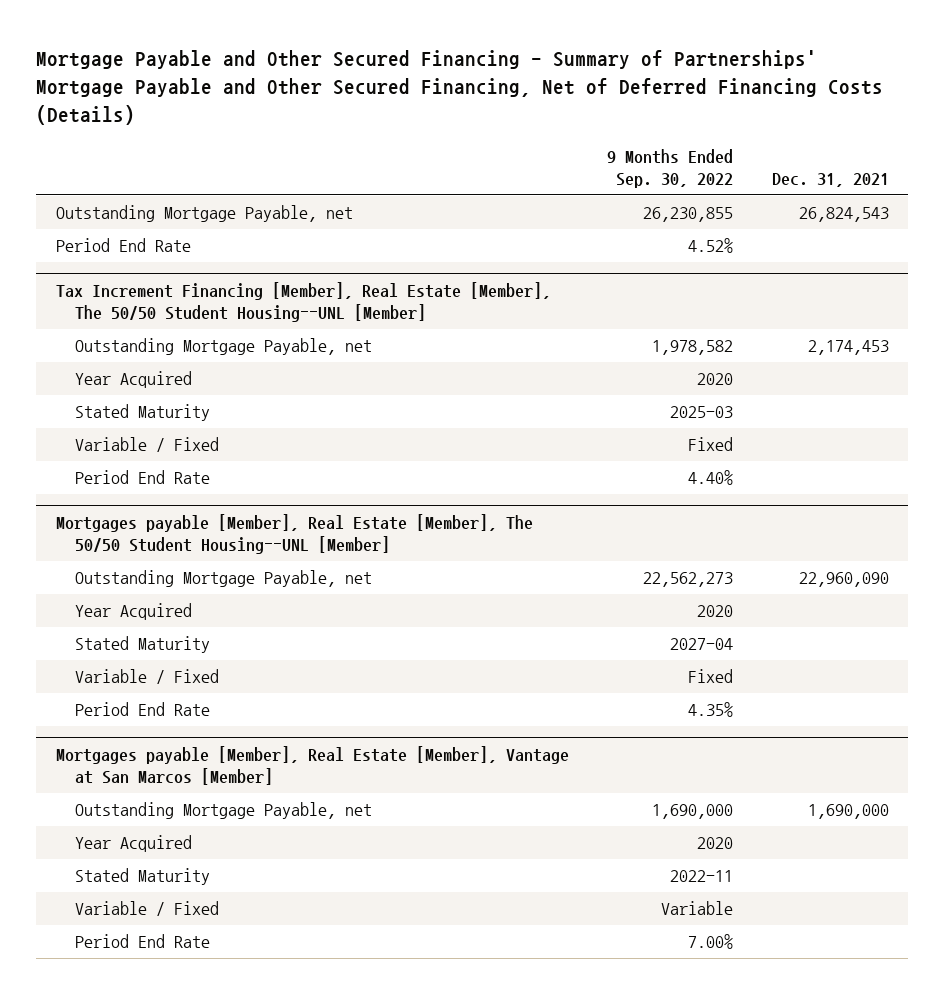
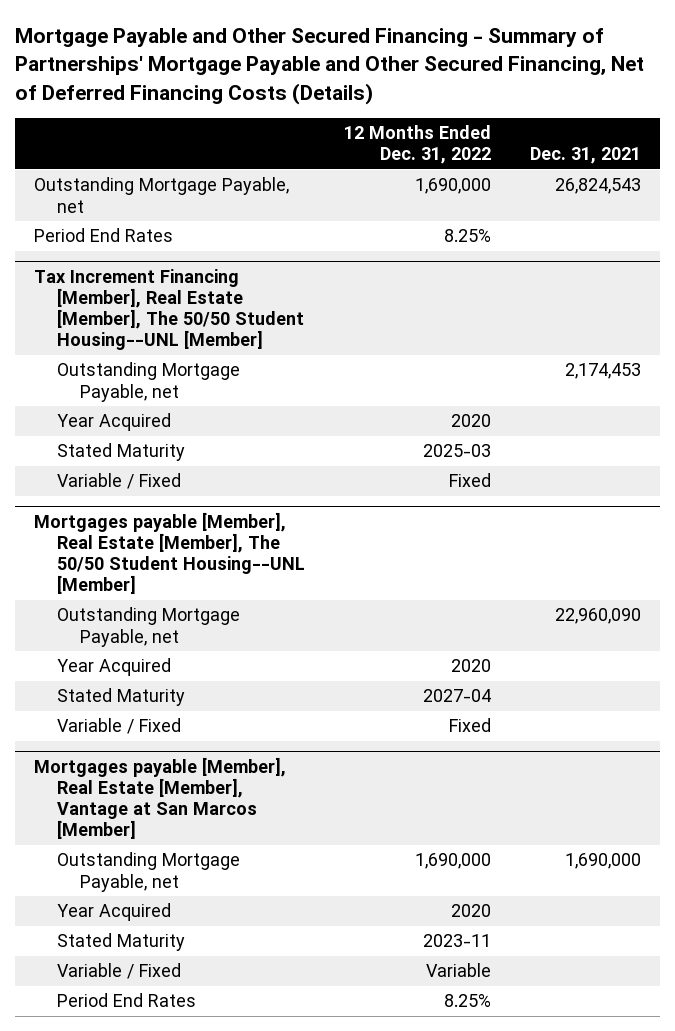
- | 9 Months Ended Sep. 30, 2022 | Dec. 31, 2021
+ | 12 Months Ended Dec. 31, 2022 | Dec. 31, 2021
- Period End Rate | 4.52% |
+ Period End Rates | 8.25% |
@ Tax Increment Financing [Member], Real Estate [Member], The 50/50 Student Housing--UNL [Member]
- Period End Rate | 4.40% |
@ Mortgages payable [Member], Real Estate [Member], The 50/50 Student Housing--UNL [Member]
- Period End Rate | 4.35% |
@ Mortgages payable [Member], Real Estate [Member], Vantage at San Marcos [Member]
- Period End Rate | 7.00% |
+ Period End Rates | 8.25% |

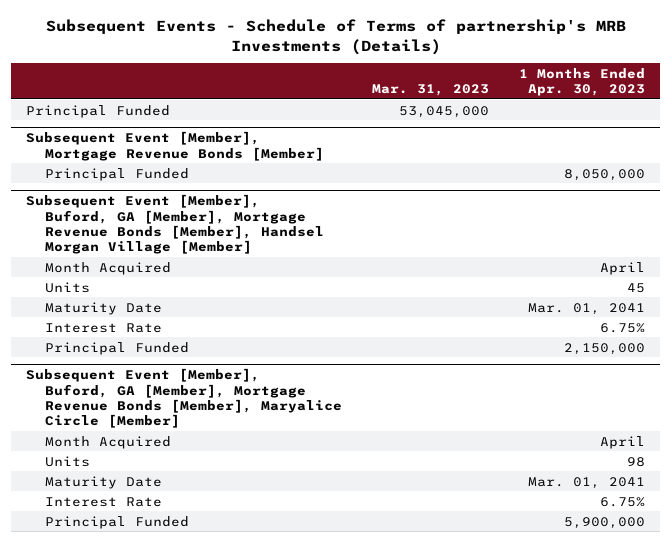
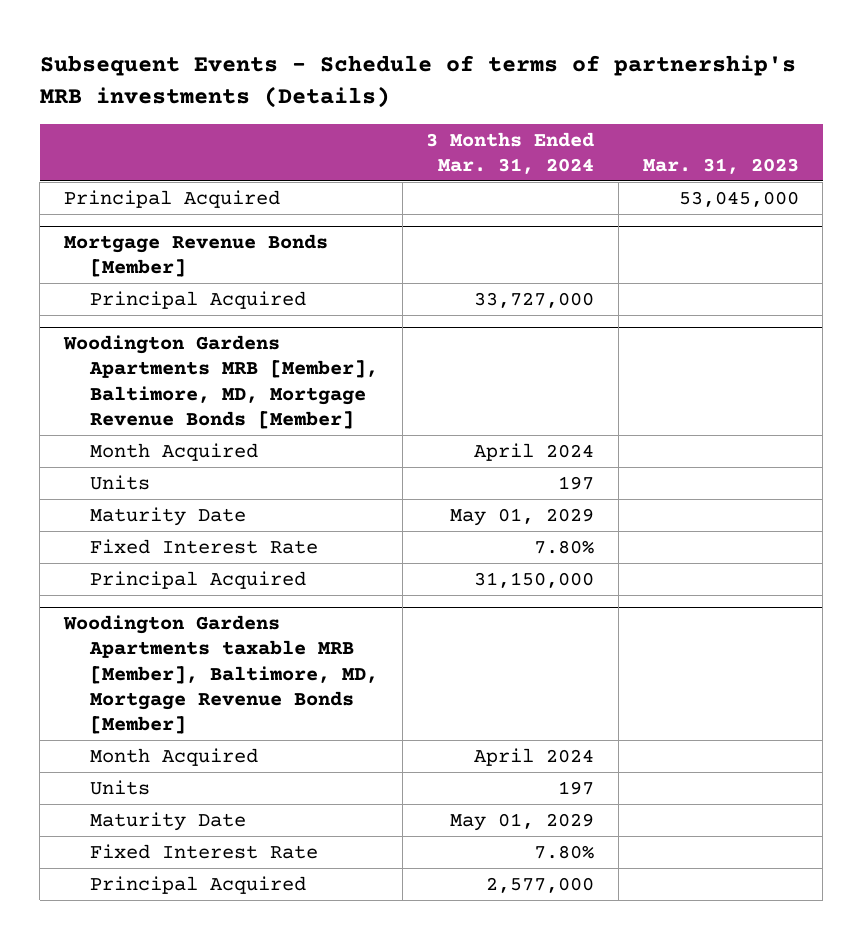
- Subsequent Events - Schedule of Terms of partnership's MRB Investments (Details)
+ Subsequent Events - Schedule of terms of partnership's MRB investments (Details)
- | Mar. 31, 2023 | 1 Months Ended Apr. 30, 2023
+ | 3 Months Ended Mar. 31, 2024 | Mar. 31, 2023
- Principal Funded | 53,045,000 |
- Subsequent Event [Member], Mortgage Revenue Bonds [Member]
- Principal Funded | | 8,050,000
- Subsequent Event [Member], Buford, GA [Member], Mortgage Revenue Bonds [Member], Handsel Morgan Village [Member]
- Month Acquired | | April
- Units | | 45
- Maturity Date | | Mar. 01, 2041
- Interest Rate | | 6.75%
- Principal Funded | | 2,150,000
- Subsequent Event [Member], Buford, GA [Member], Mortgage Revenue Bonds [Member], Maryalice Circle [Member]
- Month Acquired | | April
- Units | | 98
- Maturity Date | | Mar. 01, 2041
- Interest Rate | | 6.75%
- Principal Funded | | 5,900,000
+ Principal Acquired | | 53,045,000
+ Mortgage Revenue Bonds [Member]
+ Principal Acquired | 33,727,000 |
+ Woodington Gardens Apartments MRB [Member], Baltimore, MD, Mortgage Revenue Bonds [Member]
+ Month Acquired | April 2024 |
+ Units | 197 |
+ Maturity Date | May 01, 2029 |
+ Fixed Interest Rate | 7.80% |
+ Principal Acquired | 31,150,000 |
+ Woodington Gardens Apartments taxable MRB [Member], Baltimore, MD, Mortgage Revenue Bonds [Member]
+ Month Acquired | April 2024 |
+ Units | 197 |
+ Maturity Date | May 01, 2029 |
+ Fixed Interest Rate | 7.80% |
+ Principal Acquired | 2,577,000 |

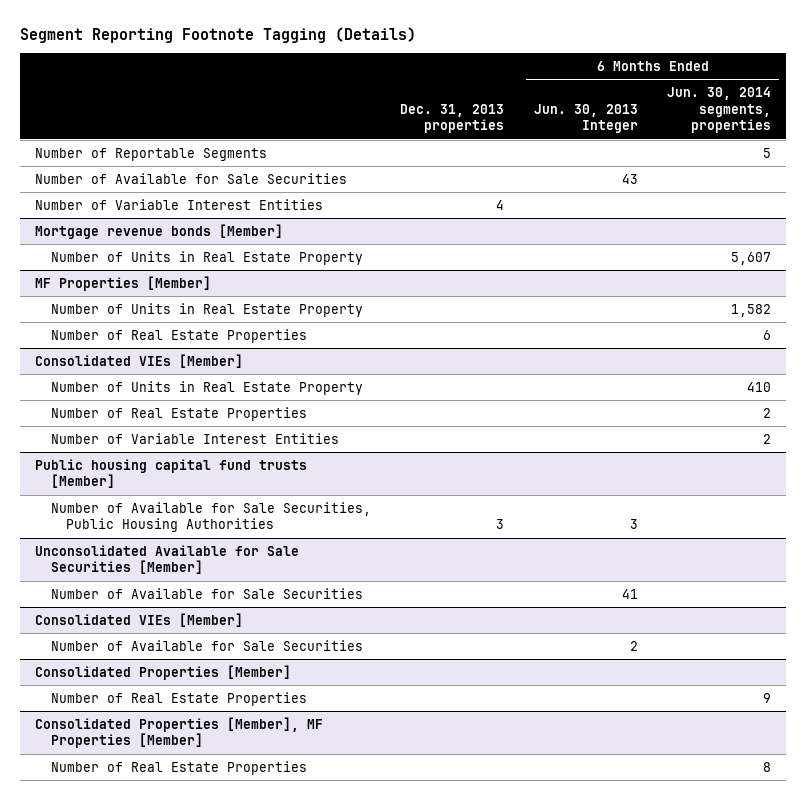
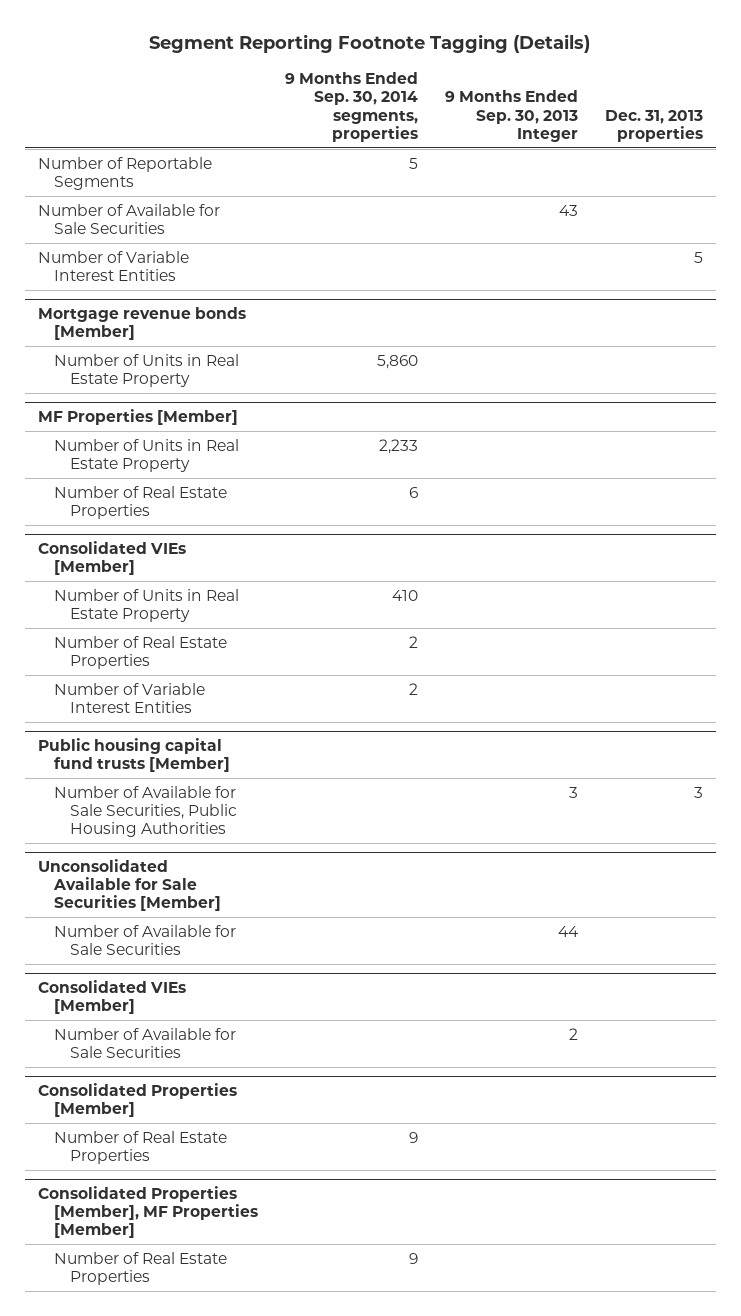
- | Dec. 31, 2013 properties | 6 Months Ended Jun. 30, 2013 Integer | 6 Months Ended Jun. 30, 2014 segments, properties
+ | 9 Months Ended Sep. 30, 2014 segments, properties | 9 Months Ended Sep. 30, 2013 Integer | Dec. 31, 2013 properties
- Number of Variable Interest Entities | 4 | |
+ Number of Variable Interest Entities | | | 5

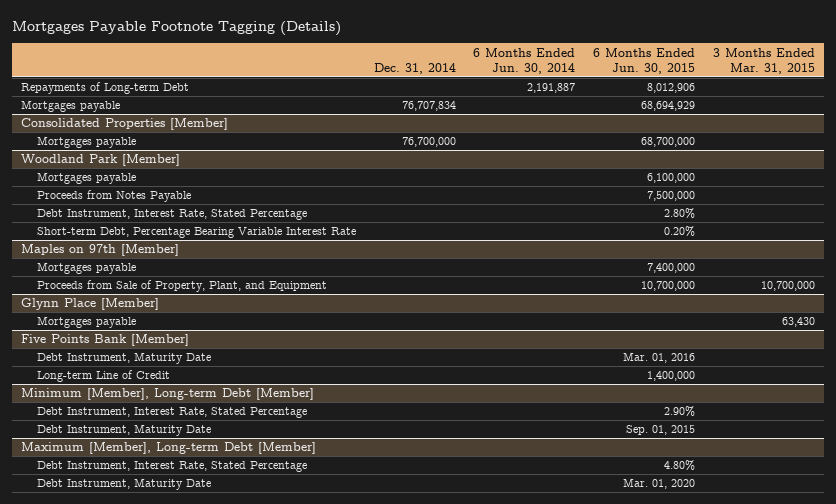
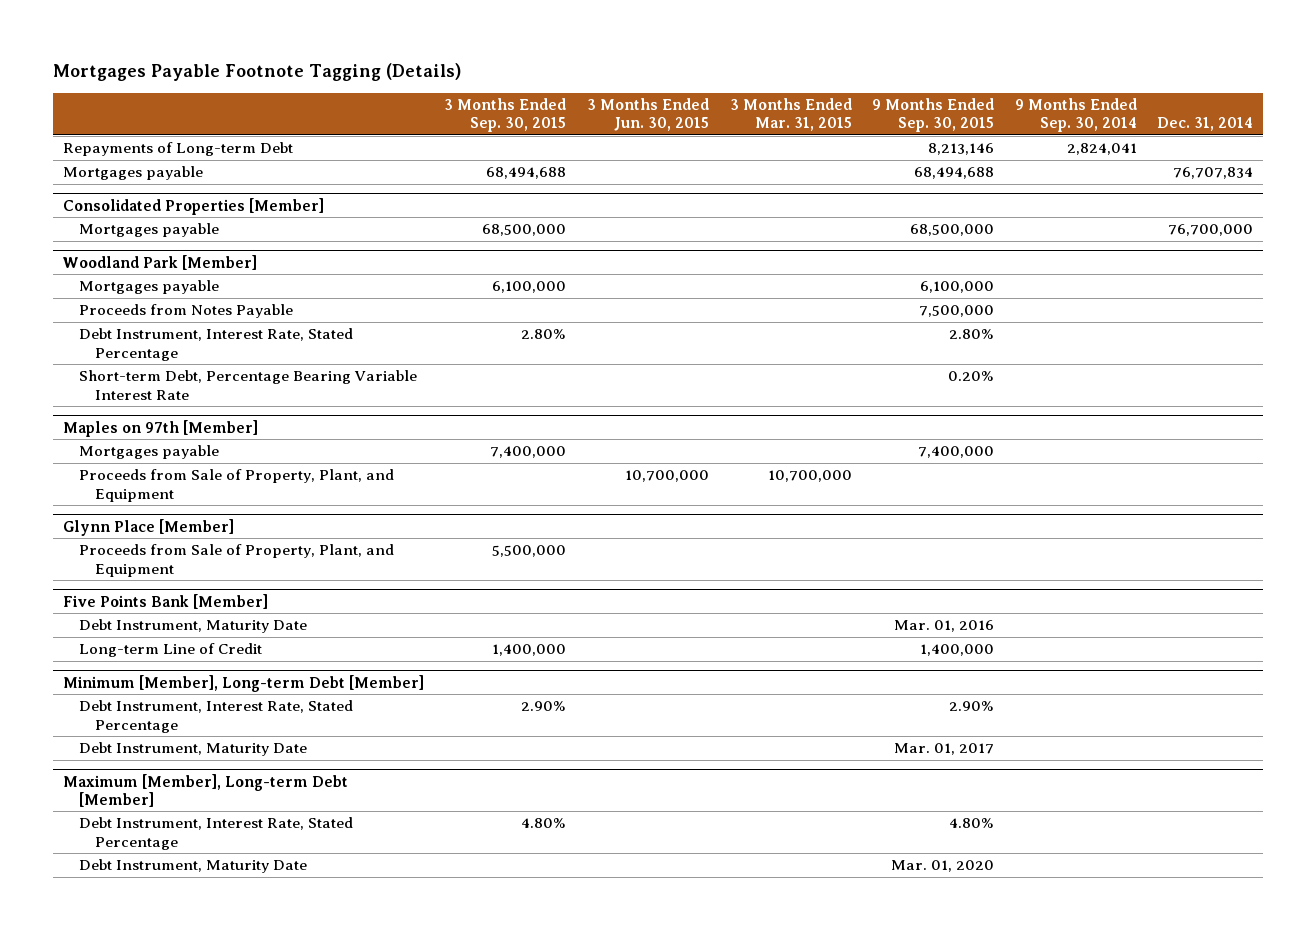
- | Dec. 31, 2014 | 6 Months Ended Jun. 30, 2014 | 6 Months Ended Jun. 30, 2015 | 3 Months Ended Mar. 31, 2015
+ | 3 Months Ended Sep. 30, 2015 | 3 Months Ended Jun. 30, 2015 | 3 Months Ended Mar. 31, 2015 | 9 Months Ended Sep. 30, 2015 | 9 Months Ended Sep. 30, 2014 | Dec. 31, 2014
@ Glynn Place [Member]
- Mortgages payable | | | | 63,430
+ Proceeds from Sale of Property, Plant, and Equipment | 5,500,000 | | | | |

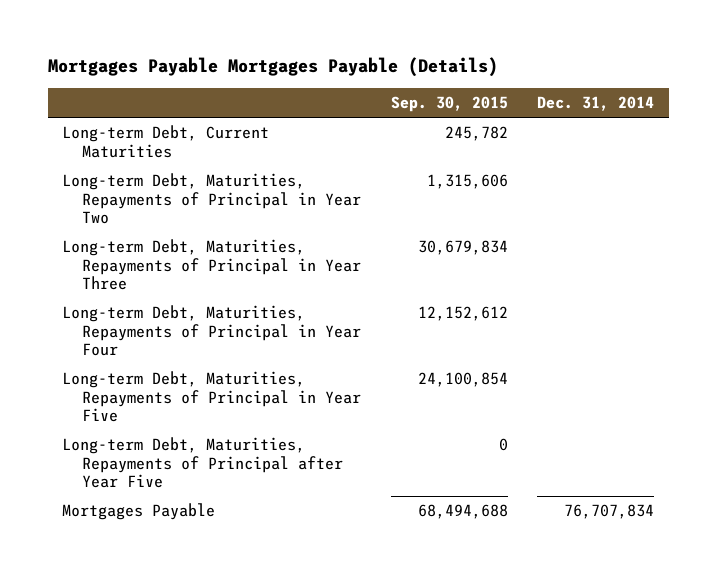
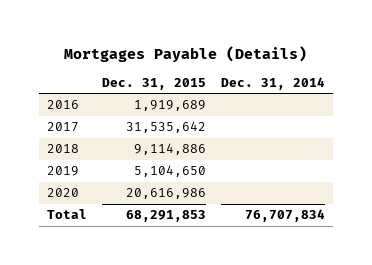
- Mortgages Payable Mortgages Payable (Details)
+ Mortgages Payable (Details)
- | Sep. 30, 2015 | Dec. 31, 2014
+ | Dec. 31, 2015 | Dec. 31, 2014
- Long-term Debt, Current Maturities | 245,782 |
- Long-term Debt, Maturities, Repayments of Principal in Year Two | 1,315,606 |
- Long-term Debt, Maturities, Repayments of Principal in Year Three | 30,679,834 |
- Long-term Debt, Maturities, Repayments of Principal in Year Four | 12,152,612 |
- Long-term Debt, Maturities, Repayments of Principal in Year Five | 24,100,854 |
- Long-term Debt, Maturities, Repayments of Principal after Year Five | 0 |
- Mortgages Payable | 68,494,688 | 76,707,834
+ 2016 | 1,919,689 |
+ 2017 | 31,535,642 |
+ 2018 | 9,114,886 |
+ 2019 | 5,104,650 |
+ 2020 | 20,616,986 |
+ Total | 68,291,853 | 76,707,834

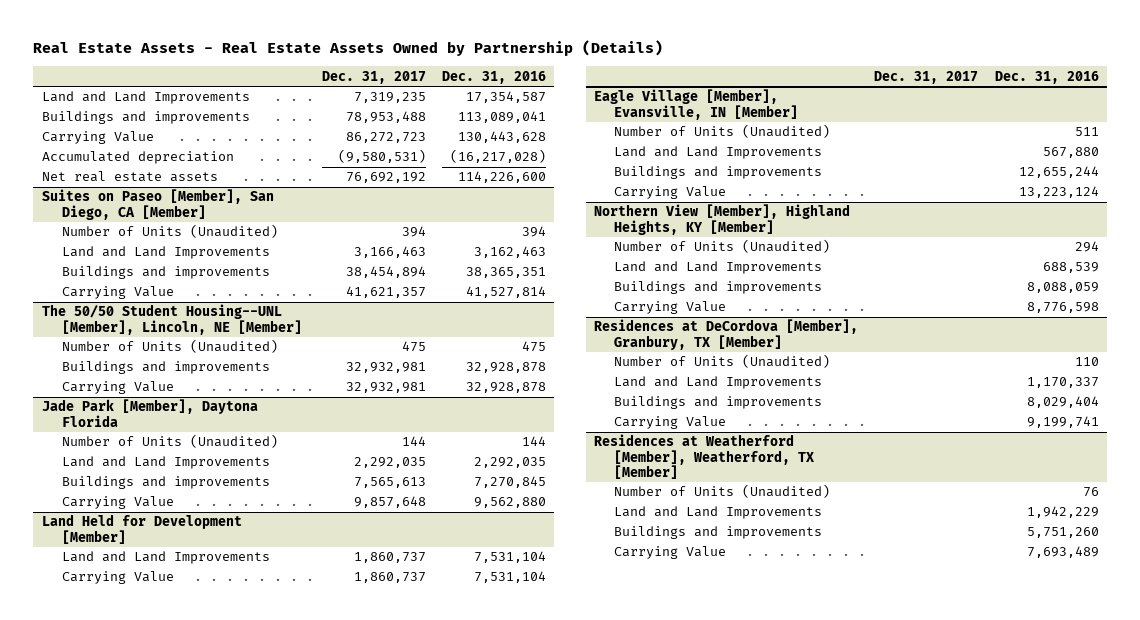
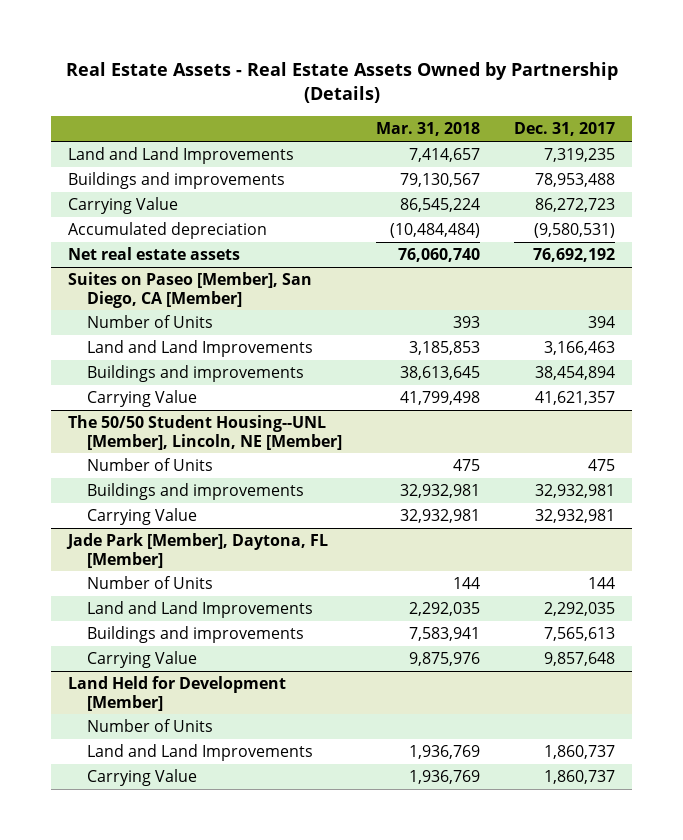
- | Dec. 31, 2017 | Dec. 31, 2016
+ | Mar. 31, 2018 | Dec. 31, 2017
@ Suites on Paseo [Member], San Diego, CA [Member]
- Number of Units (Unaudited) | 394 | 394
+ Number of Units | 393 | 394
@ The 50/50 Student Housing--UNL [Member], Lincoln, NE [Member]
- Number of Units (Unaudited) | 475 | 475
+ Number of Units | 475 | 475
- Jade Park [Member], Daytona Florida
- Number of Units (Unaudited) | 144 | 144
+ Jade Park [Member], Daytona, FL [Member]
+ Number of Units | 144 | 144
@ Land Held for Development [Member]
+ Number of Units
- Eagle Village [Member], Evansville, IN [Member]
- Number of Units (Unaudited) | | 511
- Land and Land Improvements | | 567,880
- Buildings and improvements | | 12,655,244
- Carrying Value | | 13,223,124
- Northern View [Member], Highland Heights, KY [Member]
- Number of Units (Unaudited) | | 294
- Land and Land Improvements | | 688,539
- Buildings and improvements | | 8,088,059
- Carrying Value | | 8,776,598
- Residences at DeCordova [Member], Granbury, TX [Member]
- Number of Units (Unaudited) | | 110
- Land and Land Improvements | | 1,170,337
- Buildings and improvements | | 8,029,404
- Carrying Value | | 9,199,741
- Residences at Weatherford [Member], Weatherford, TX [Member]
- Number of Units (Unaudited) | | 76
- Land and Land Improvements | | 1,942,229
- Buildings and improvements | | 5,751,260
- Carrying Value | | 7,693,489

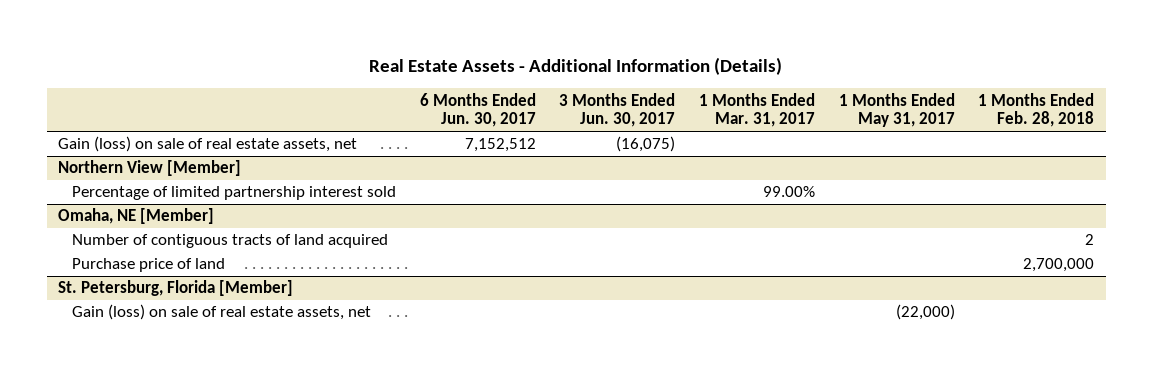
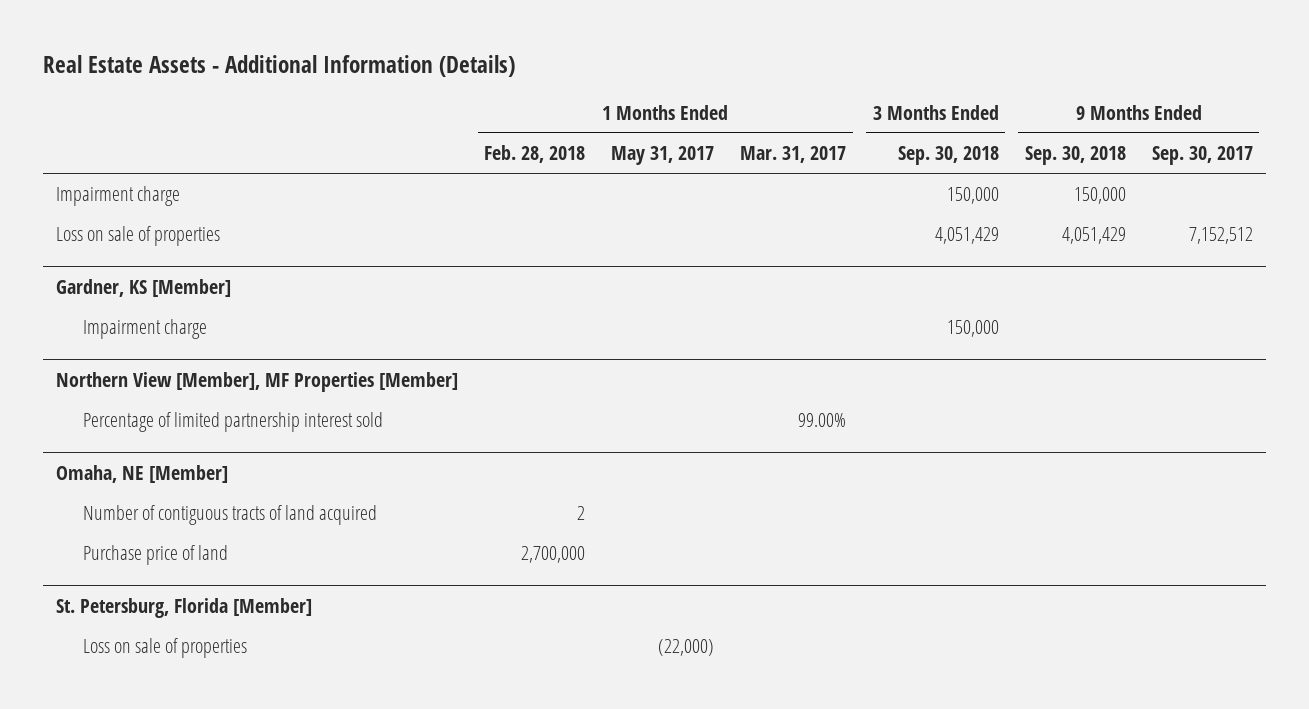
- | 6 Months Ended Jun. 30, 2017 | 3 Months Ended Jun. 30, 2017 | 1 Months Ended Mar. 31, 2017 | 1 Months Ended May 31, 2017 | 1 Months Ended Feb. 28, 2018
+ | 1 Months Ended Feb. 28, 2018 | 1 Months Ended May 31, 2017 | 1 Months Ended Mar. 31, 2017 | 3 Months Ended Sep. 30, 2018 | 9 Months Ended Sep. 30, 2018 | 9 Months Ended Sep. 30, 2017
- Gain (loss) on sale of real estate assets, net | 7,152,512 | (16,075) | | |
- Northern View [Member]
+ Impairment charge | | | | 150,000 | 150,000 |
+ Loss on sale of properties | | | | 4,051,429 | 4,051,429 | 7,152,512
+ Gardner, KS [Member]
+ Impairment charge | | | | 150,000 | |
+ Northern View [Member], MF Properties [Member]
@ St. Petersburg, Florida [Member]
- Gain (loss) on sale of real estate assets, net | | | | (22,000) |
+ Loss on sale of properties | | (22,000) | | | |

